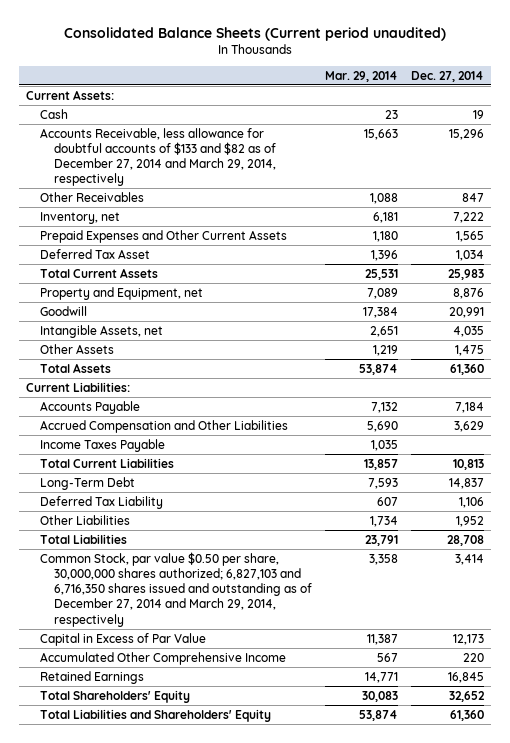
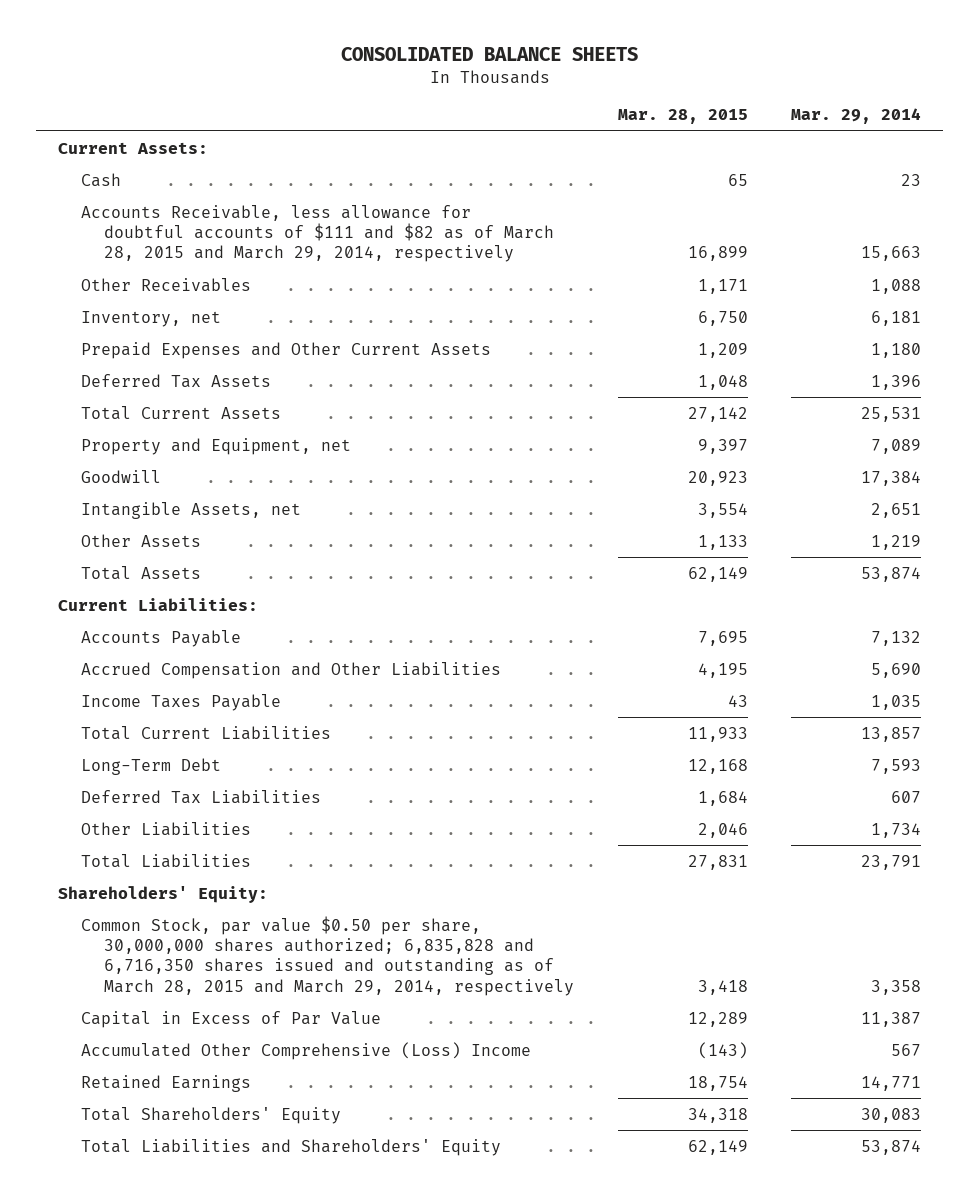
- Consolidated Balance Sheets (Current period unaudited)
+ CONSOLIDATED BALANCE SHEETS
- | Mar. 29, 2014 | Dec. 27, 2014
+ | Mar. 28, 2015 | Mar. 29, 2014
- Accounts Receivable, less allowance for doubtful accounts of $133 and $82 as of December 27, 2014 and March 29, 2014, respectively | 15,663 | 15,296
+ Accounts Receivable, less allowance for doubtful accounts of $111 and $82 as of March 28, 2015 and March 29, 2014, respectively | 16,899 | 15,663
- Deferred Tax Asset | 1,396 | 1,034
+ Deferred Tax Assets | 1,048 | 1,396
- Deferred Tax Liability | 607 | 1,106
+ Deferred Tax Liabilities | 1,684 | 607
- Common Stock, par value $0.50 per share, 30,000,000 shares authorized; 6,827,103 and 6,716,350 shares issued and outstanding as of December 27, 2014 and March 29, 2014, respectively | 3,358 | 3,414
+ Shareholders' Equity:
+ Common Stock, par value $0.50 per share, 30,000,000 shares authorized; 6,835,828 and 6,716,350 shares issued and outstanding as of March 28, 2015 and March 29, 2014, respectively | 3,418 | 3,358
- Accumulated Other Comprehensive Income | 567 | 220
+ Accumulated Other Comprehensive (Loss) Income | (143) | 567

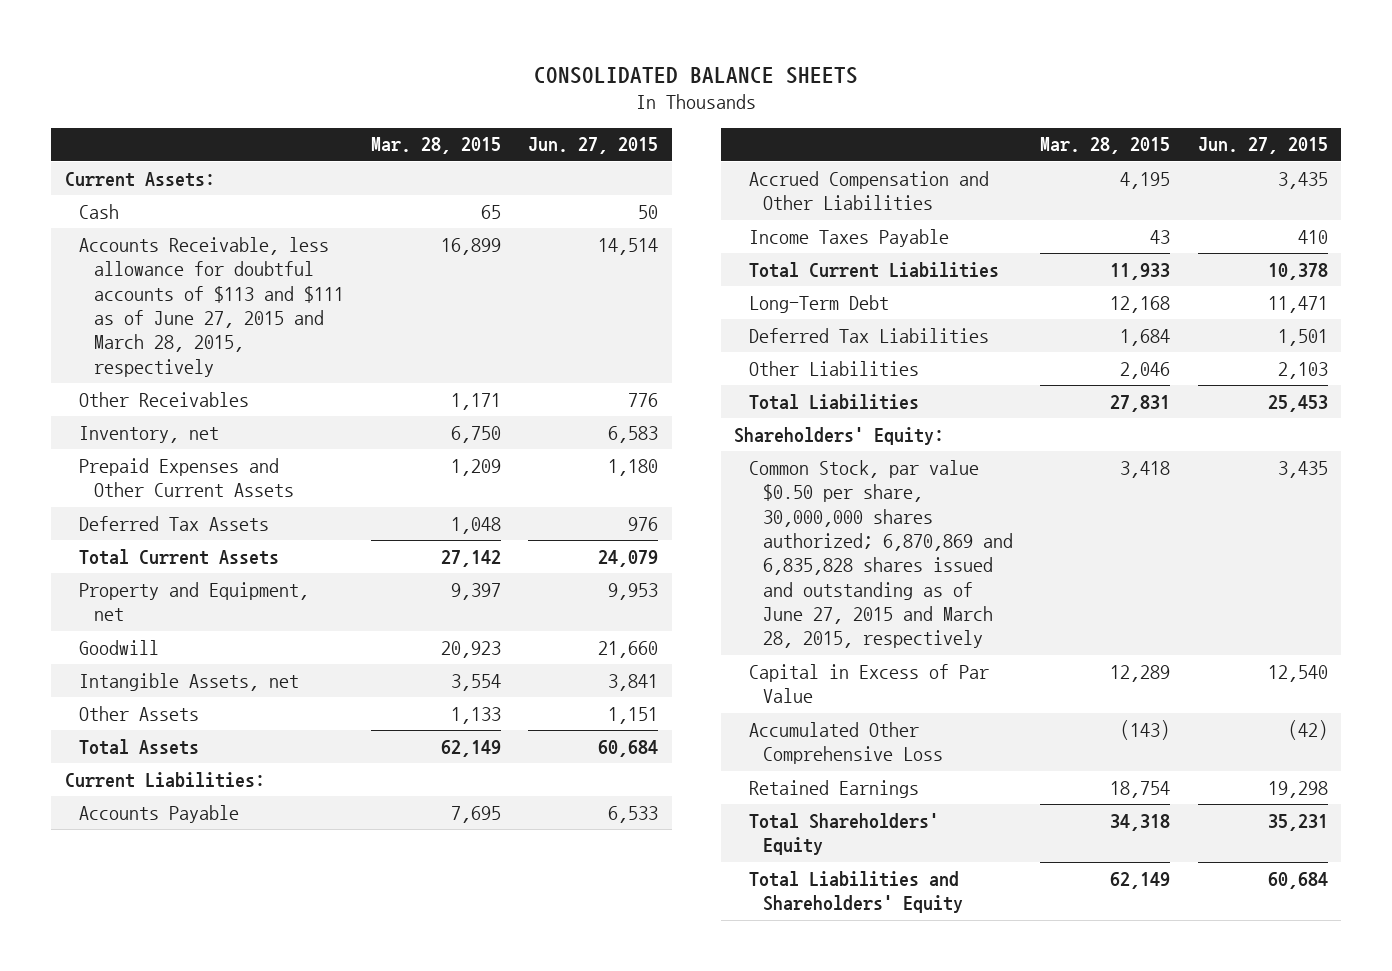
- | Mar. 28, 2015 | Mar. 29, 2014
+ | Mar. 28, 2015 | Jun. 27, 2015
- Accounts Receivable, less allowance for doubtful accounts of $111 and $82 as of March 28, 2015 and March 29, 2014, respectively | 16,899 | 15,663
+ Accounts Receivable, less allowance for doubtful accounts of $113 and $111 as of June 27, 2015 and March 28, 2015, respectively | 16,899 | 14,514
- Common Stock, par value $0.50 per share, 30,000,000 shares authorized; 6,835,828 and 6,716,350 shares issued and outstanding as of March 28, 2015 and March 29, 2014, respectively | 3,418 | 3,358
+ Common Stock, par value $0.50 per share, 30,000,000 shares authorized; 6,870,869 and 6,835,828 shares issued and outstanding as of June 27, 2015 and March 28, 2015, respectively | 3,418 | 3,435
- Accumulated Other Comprehensive (Loss) Income | (143) | 567
+ Accumulated Other Comprehensive Loss | (143) | (42)

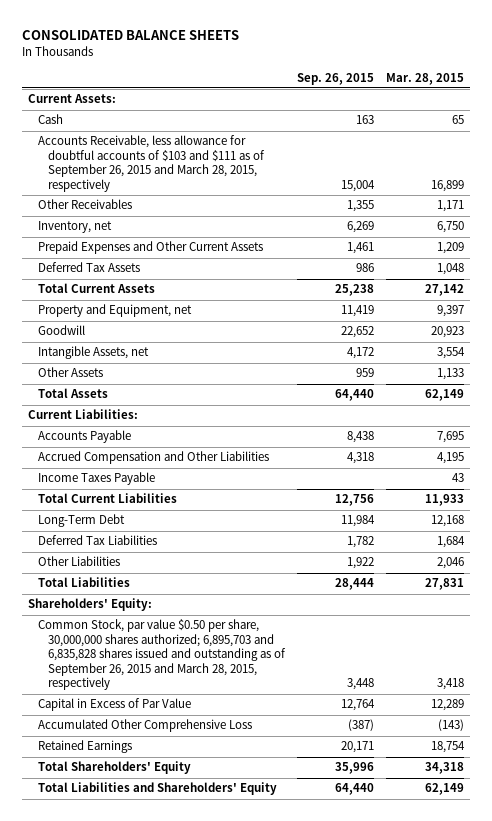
- | Mar. 28, 2015 | Jun. 27, 2015
+ | Sep. 26, 2015 | Mar. 28, 2015
- Accounts Receivable, less allowance for doubtful accounts of $113 and $111 as of June 27, 2015 and March 28, 2015, respectively | 16,899 | 14,514
+ Accounts Receivable, less allowance for doubtful accounts of $103 and $111 as of September 26, 2015 and March 28, 2015, respectively | 15,004 | 16,899
- Common Stock, par value $0.50 per share, 30,000,000 shares authorized; 6,870,869 and 6,835,828 shares issued and outstanding as of June 27, 2015 and March 28, 2015, respectively | 3,418 | 3,435
+ Common Stock, par value $0.50 per share, 30,000,000 shares authorized; 6,895,703 and 6,835,828 shares issued and outstanding as of September 26, 2015 and March 28, 2015, respectively | 3,448 | 3,418

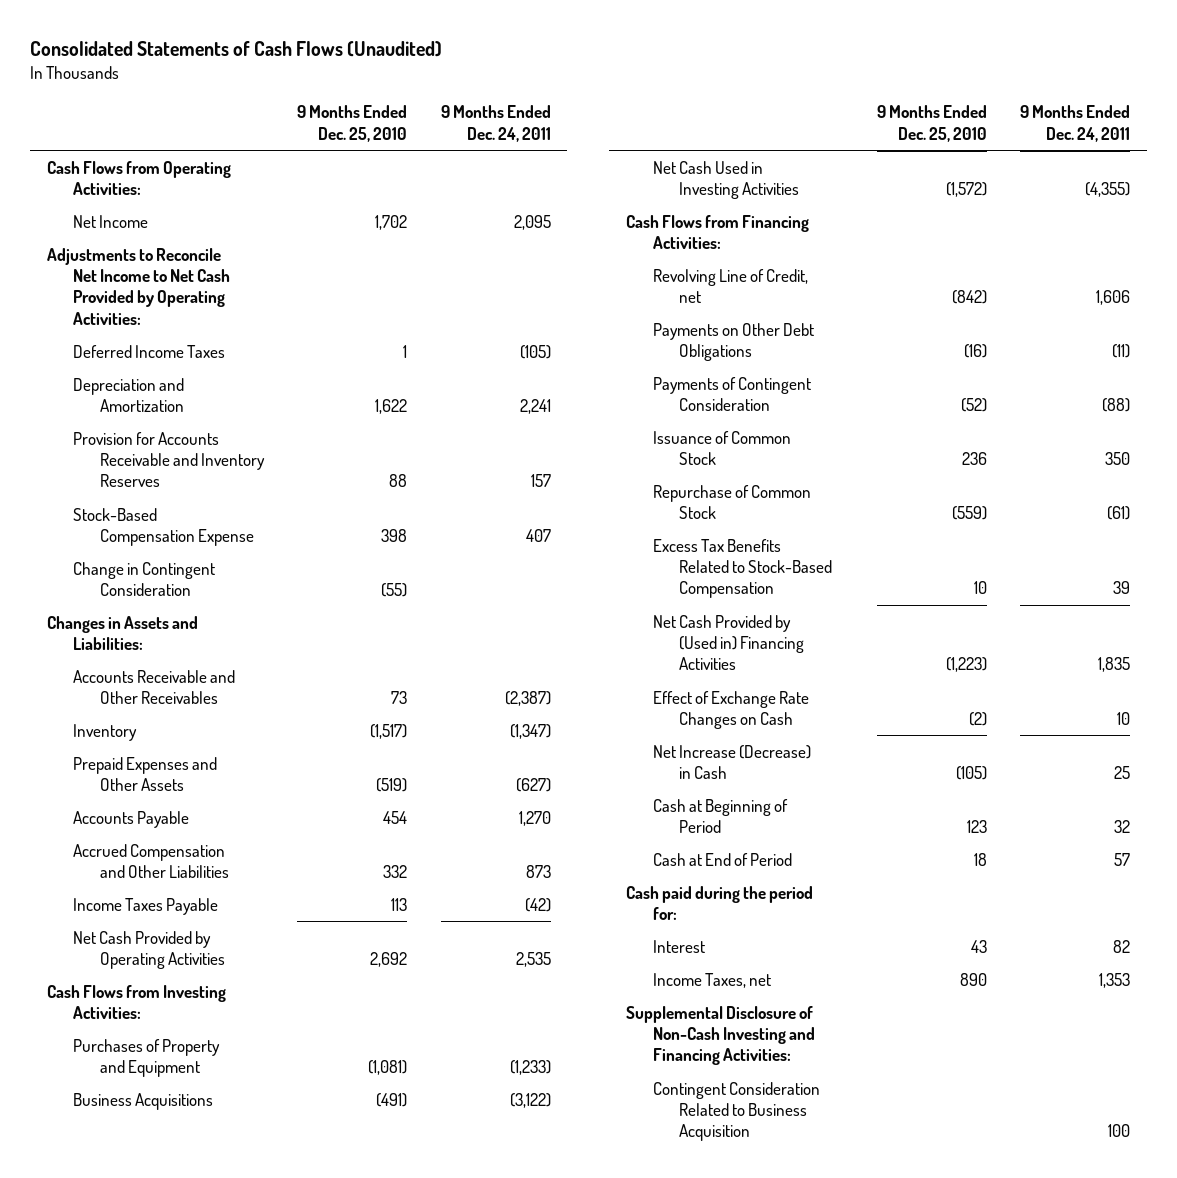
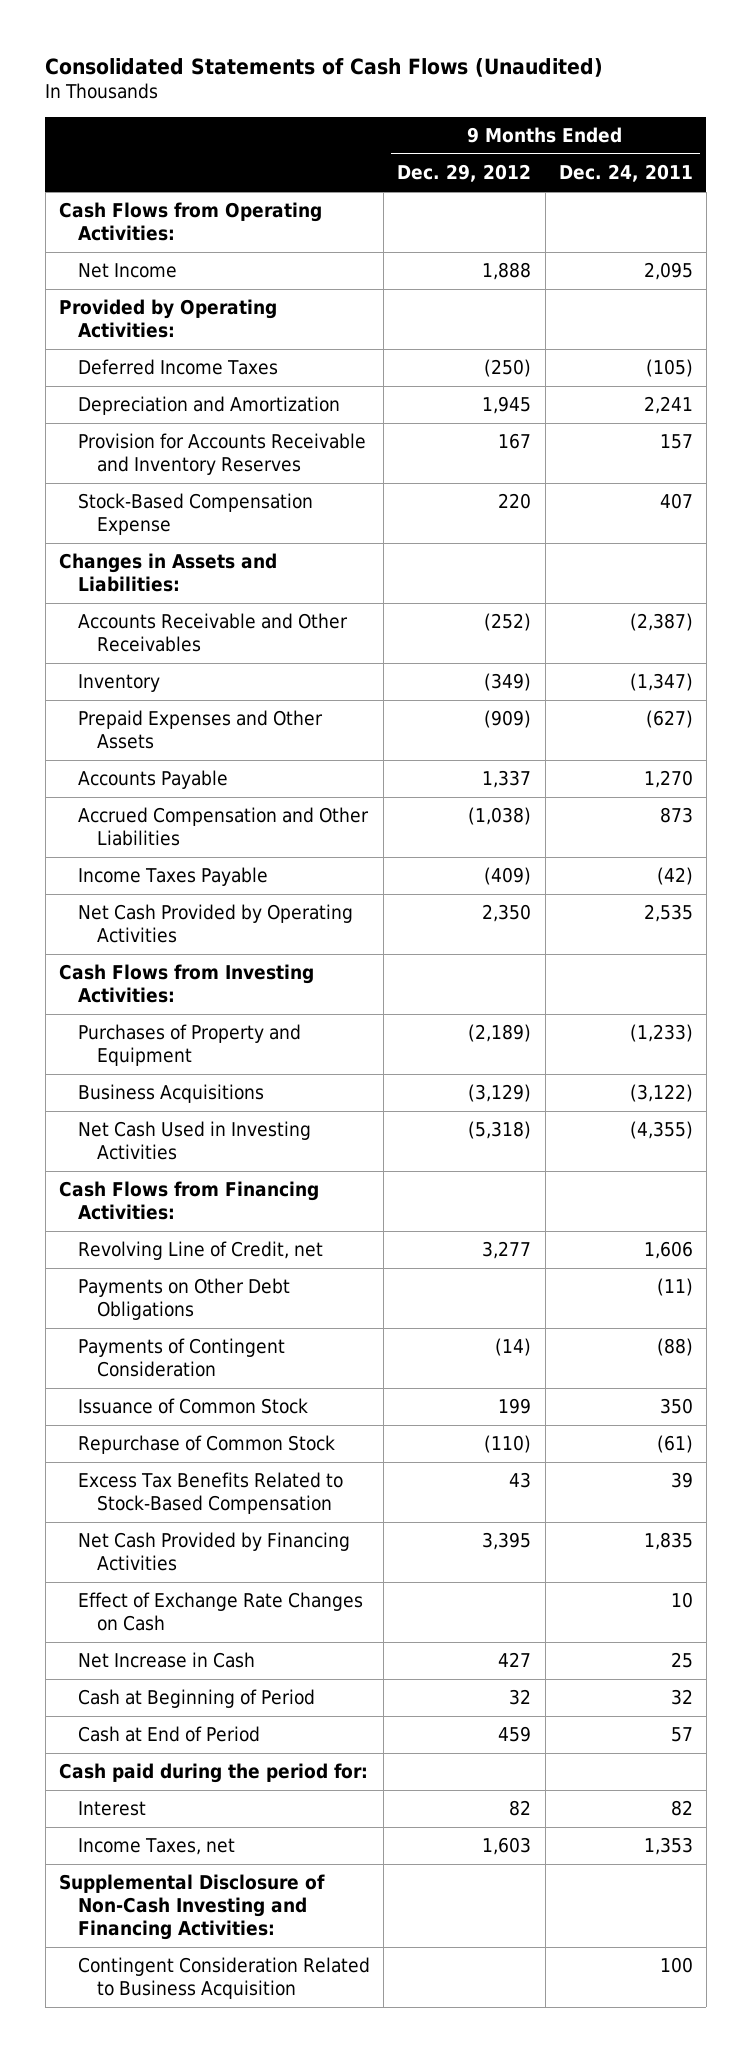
- | 9 Months Ended Dec. 25, 2010 | 9 Months Ended Dec. 24, 2011
+ | 9 Months Ended Dec. 29, 2012 | 9 Months Ended Dec. 24, 2011
- Adjustments to Reconcile Net Income to Net Cash Provided by Operating Activities:
+ Provided by Operating Activities:
- Change in Contingent Consideration | (55) |
- Net Cash Provided by (Used in) Financing Activities | (1,223) | 1,835
+ Net Cash Provided by Financing Activities | 3,395 | 1,835
- Net Increase (Decrease) in Cash | (105) | 25
+ Net Increase in Cash | 427 | 25

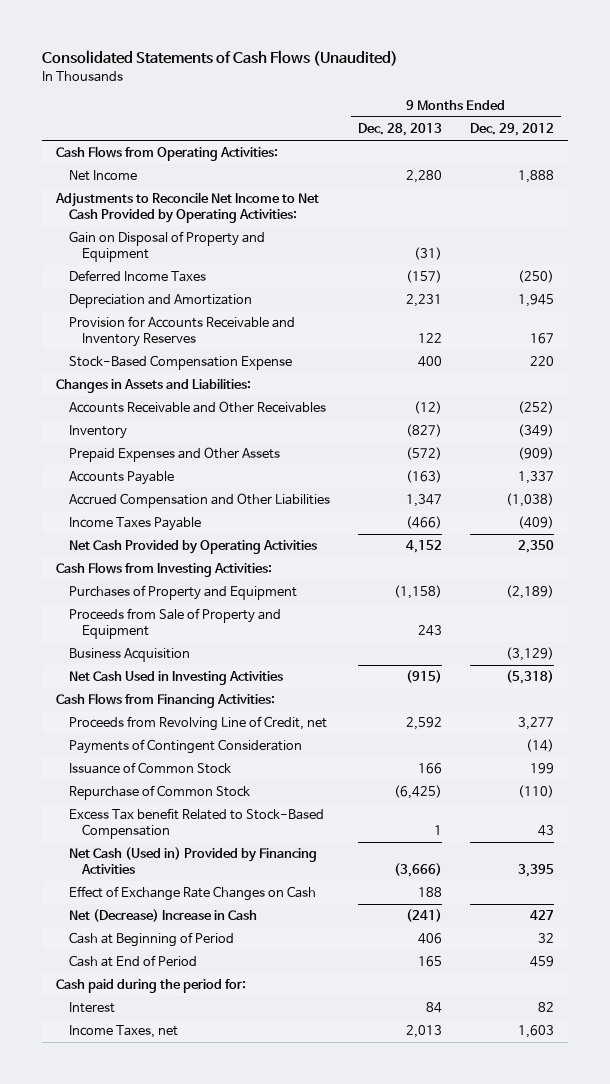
- | 9 Months Ended Dec. 29, 2012 | 9 Months Ended Dec. 24, 2011
+ | 9 Months Ended Dec. 28, 2013 | 9 Months Ended Dec. 29, 2012
- Provided by Operating Activities:
+ Adjustments to Reconcile Net Income to Net Cash Provided by Operating Activities:
+ Gain on Disposal of Property and Equipment | (31) |
- Business Acquisitions | (3,129) | (3,122)
+ Proceeds from Sale of Property and Equipment | 243 |
+ Business Acquisition | | (3,129)
- Revolving Line of Credit, net | 3,277 | 1,606
- Payments on Other Debt Obligations | | (11)
+ Proceeds from Revolving Line of Credit, net | 2,592 | 3,277
- Excess Tax Benefits Related to Stock-Based Compensation | 43 | 39
- Net Cash Provided by Financing Activities | 3,395 | 1,835
+ Excess Tax benefit Related to Stock-Based Compensation | 1 | 43
+ Net Cash (Used in) Provided by Financing Activities | (3,666) | 3,395
- Net Increase in Cash | 427 | 25
+ Net (Decrease) Increase in Cash | (241) | 427
- Supplemental Disclosure of Non-Cash Investing and Financing Activities:
- Contingent Consideration Related to Business Acquisition | | 100

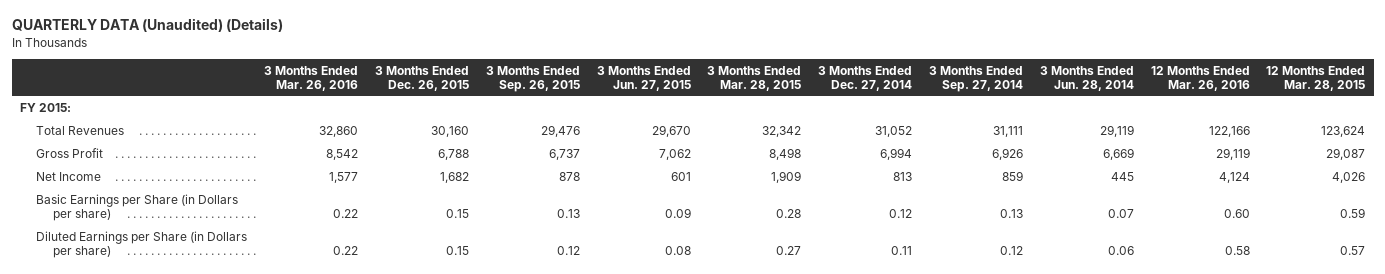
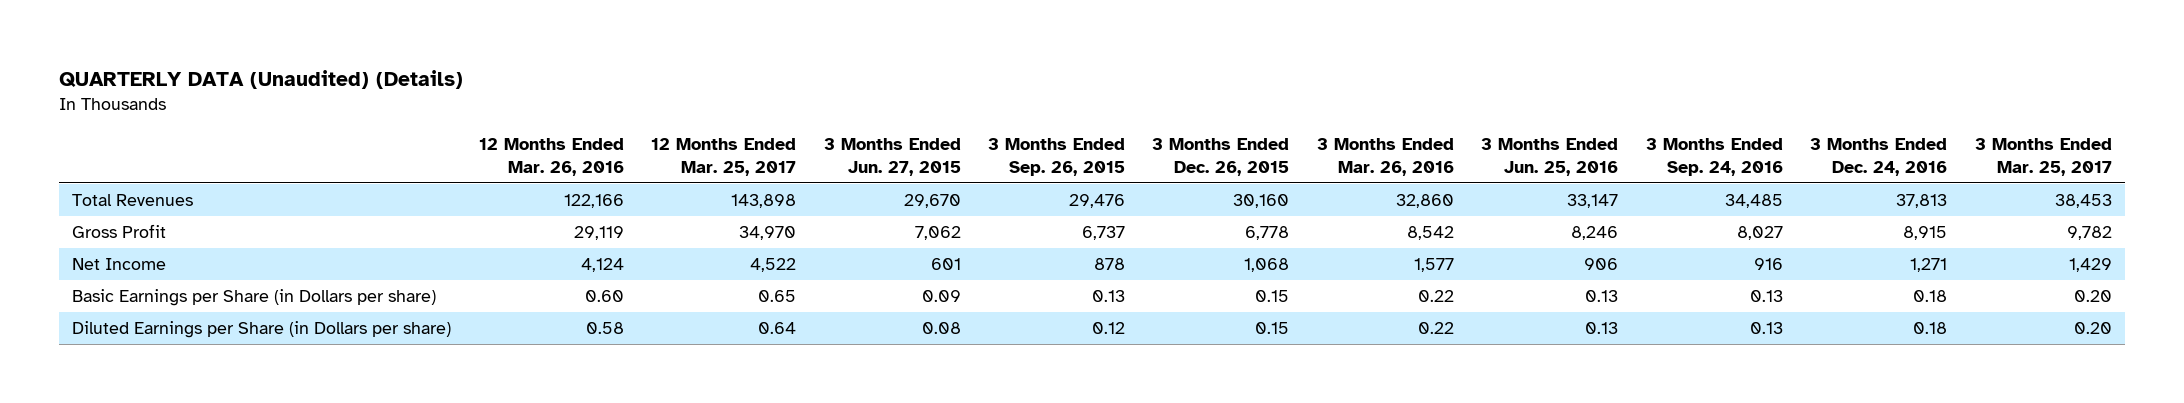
- | 3 Months Ended Mar. 26, 2016 | 3 Months Ended Dec. 26, 2015 | 3 Months Ended Sep. 26, 2015 | 3 Months Ended Jun. 27, 2015 | 3 Months Ended Mar. 28, 2015 | 3 Months Ended Dec. 27, 2014 | 3 Months Ended Sep. 27, 2014 | 3 Months Ended Jun. 28, 2014 | 12 Months Ended Mar. 26, 2016 | 12 Months Ended Mar. 28, 2015
+ | 12 Months Ended Mar. 26, 2016 | 12 Months Ended Mar. 25, 2017 | 3 Months Ended Jun. 27, 2015 | 3 Months Ended Sep. 26, 2015 | 3 Months Ended Dec. 26, 2015 | 3 Months Ended Mar. 26, 2016 | 3 Months Ended Jun. 25, 2016 | 3 Months Ended Sep. 24, 2016 | 3 Months Ended Dec. 24, 2016 | 3 Months Ended Mar. 25, 2017
- FY 2015:
- Gross Profit | 8,542 | 6,788 | 6,737 | 7,062 | 8,498 | 6,994 | 6,926 | 6,669 | 29,119 | 29,087
- Net Income | 1,577 | 1,682 | 878 | 601 | 1,909 | 813 | 859 | 445 | 4,124 | 4,026
+ Gross Profit | 29,119 | 34,970 | 7,062 | 6,737 | 6,778 | 8,542 | 8,246 | 8,027 | 8,915 | 9,782
+ Net Income | 4,124 | 4,522 | 601 | 878 | 1,068 | 1,577 | 906 | 916 | 1,271 | 1,429

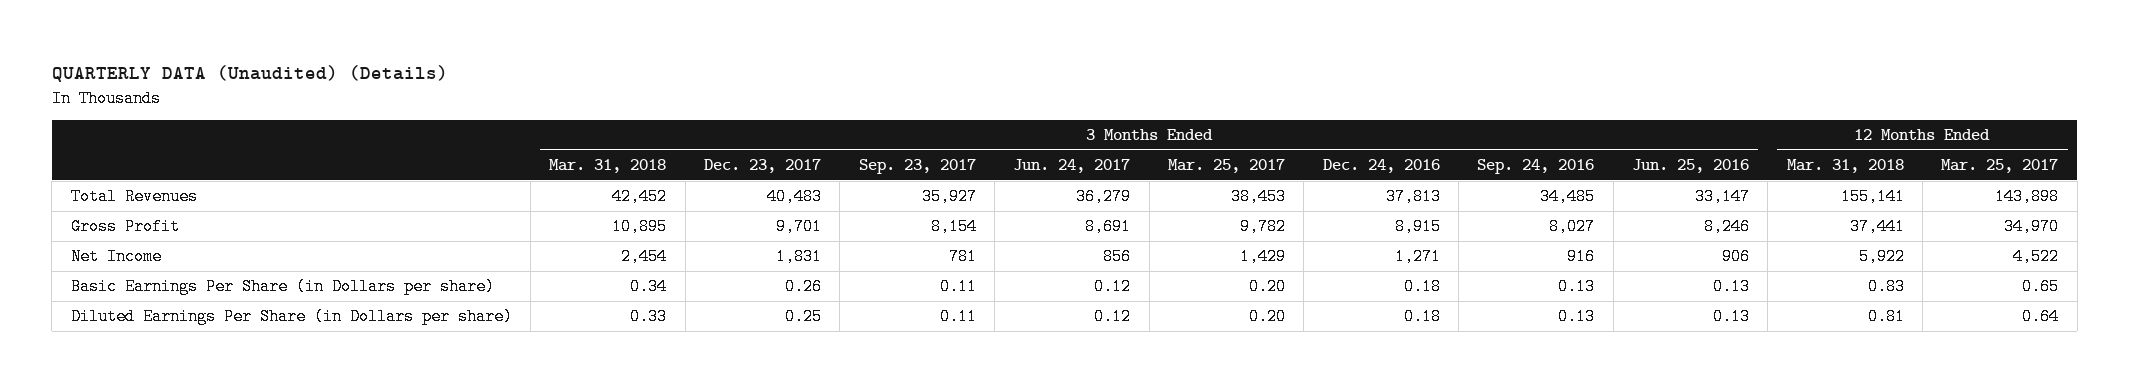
- | 12 Months Ended Mar. 26, 2016 | 12 Months Ended Mar. 25, 2017 | 3 Months Ended Jun. 27, 2015 | 3 Months Ended Sep. 26, 2015 | 3 Months Ended Dec. 26, 2015 | 3 Months Ended Mar. 26, 2016 | 3 Months Ended Jun. 25, 2016 | 3 Months Ended Sep. 24, 2016 | 3 Months Ended Dec. 24, 2016 | 3 Months Ended Mar. 25, 2017
+ | 3 Months Ended Mar. 31, 2018 | 3 Months Ended Dec. 23, 2017 | 3 Months Ended Sep. 23, 2017 | 3 Months Ended Jun. 24, 2017 | 3 Months Ended Mar. 25, 2017 | 3 Months Ended Dec. 24, 2016 | 3 Months Ended Sep. 24, 2016 | 3 Months Ended Jun. 25, 2016 | 12 Months Ended Mar. 31, 2018 | 12 Months Ended Mar. 25, 2017
- Basic Earnings per Share (in Dollars per share) | 0.60 | 0.65 | 0.09 | 0.13 | 0.15 | 0.22 | 0.13 | 0.13 | 0.18 | 0.20
- Diluted Earnings per Share (in Dollars per share) | 0.58 | 0.64 | 0.08 | 0.12 | 0.15 | 0.22 | 0.13 | 0.13 | 0.18 | 0.20
+ Basic Earnings Per Share (in Dollars per share) | 0.34 | 0.26 | 0.11 | 0.12 | 0.20 | 0.18 | 0.13 | 0.13 | 0.83 | 0.65
+ Diluted Earnings Per Share (in Dollars per share) | 0.33 | 0.25 | 0.11 | 0.12 | 0.20 | 0.18 | 0.13 | 0.13 | 0.81 | 0.64

